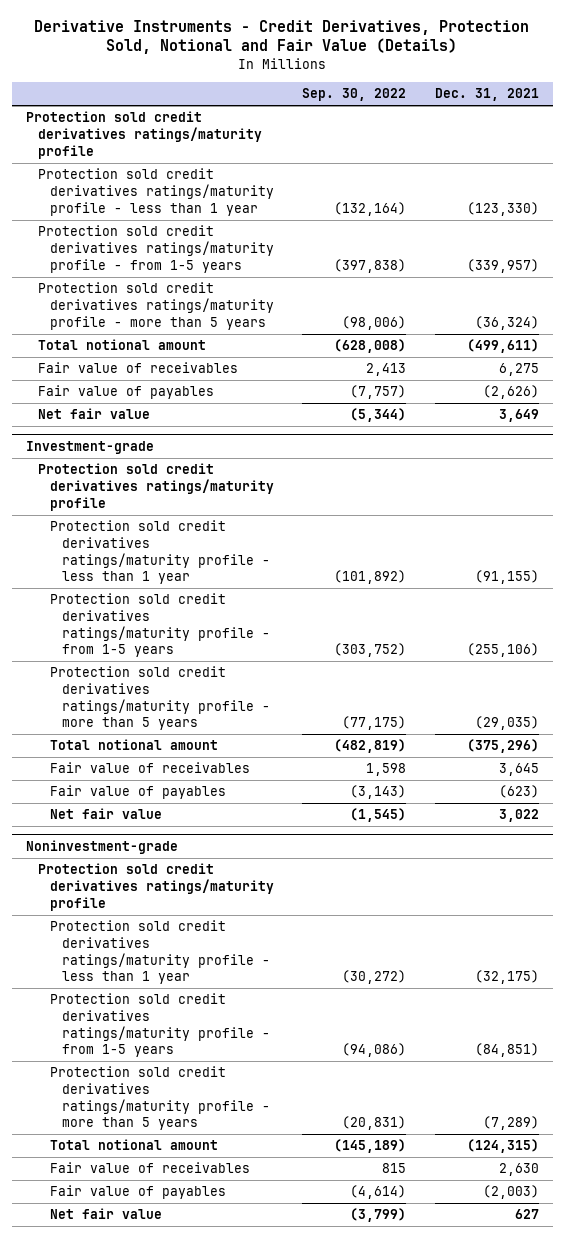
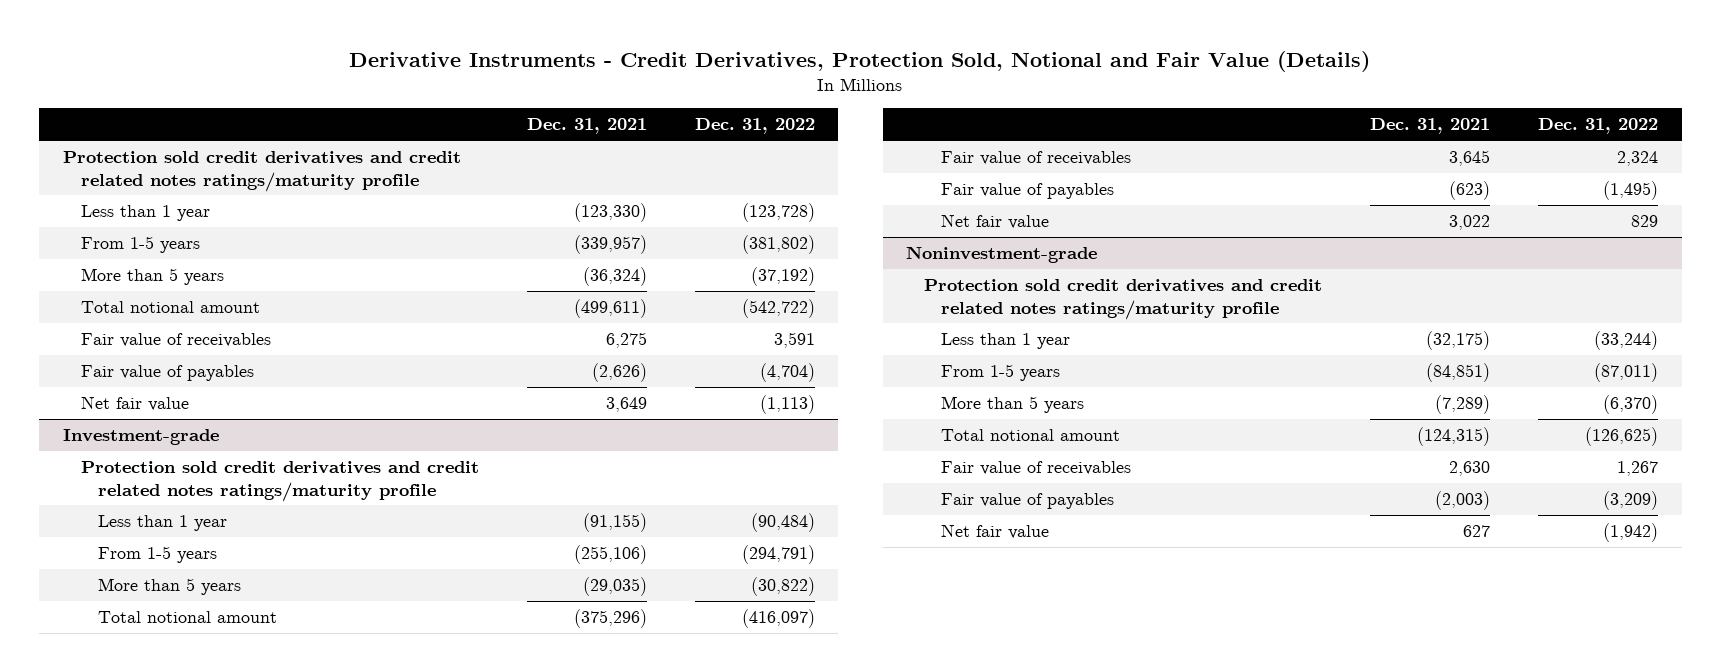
- | Sep. 30, 2022 | Dec. 31, 2021
+ | Dec. 31, 2021 | Dec. 31, 2022
- Protection sold credit derivatives ratings/maturity profile
- Protection sold credit derivatives ratings/maturity profile - less than 1 year | (132,164) | (123,330)
- Protection sold credit derivatives ratings/maturity profile - from 1-5 years | (397,838) | (339,957)
- Protection sold credit derivatives ratings/maturity profile - more than 5 years | (98,006) | (36,324)
+ Protection sold credit derivatives and credit related notes ratings/maturity profile
+ Less than 1 year | (123,330) | (123,728)
+ From 1-5 years | (339,957) | (381,802)
+ More than 5 years | (36,324) | (37,192)
@ Investment-grade
- Protection sold credit derivatives ratings/maturity profile
- Protection sold credit derivatives ratings/maturity profile - less than 1 year | (101,892) | (91,155)
- Protection sold credit derivatives ratings/maturity profile - from 1-5 years | (303,752) | (255,106)
- Protection sold credit derivatives ratings/maturity profile - more than 5 years | (77,175) | (29,035)
+ Protection sold credit derivatives and credit related notes ratings/maturity profile
+ Less than 1 year | (91,155) | (90,484)
+ From 1-5 years | (255,106) | (294,791)
+ More than 5 years | (29,035) | (30,822)
@ Noninvestment-grade
- Protection sold credit derivatives ratings/maturity profile
- Protection sold credit derivatives ratings/maturity profile - less than 1 year | (30,272) | (32,175)
- Protection sold credit derivatives ratings/maturity profile - from 1-5 years | (94,086) | (84,851)
- Protection sold credit derivatives ratings/maturity profile - more than 5 years | (20,831) | (7,289)
+ Protection sold credit derivatives and credit related notes ratings/maturity profile
+ Less than 1 year | (32,175) | (33,244)
+ From 1-5 years | (84,851) | (87,011)
+ More than 5 years | (7,289) | (6,370)

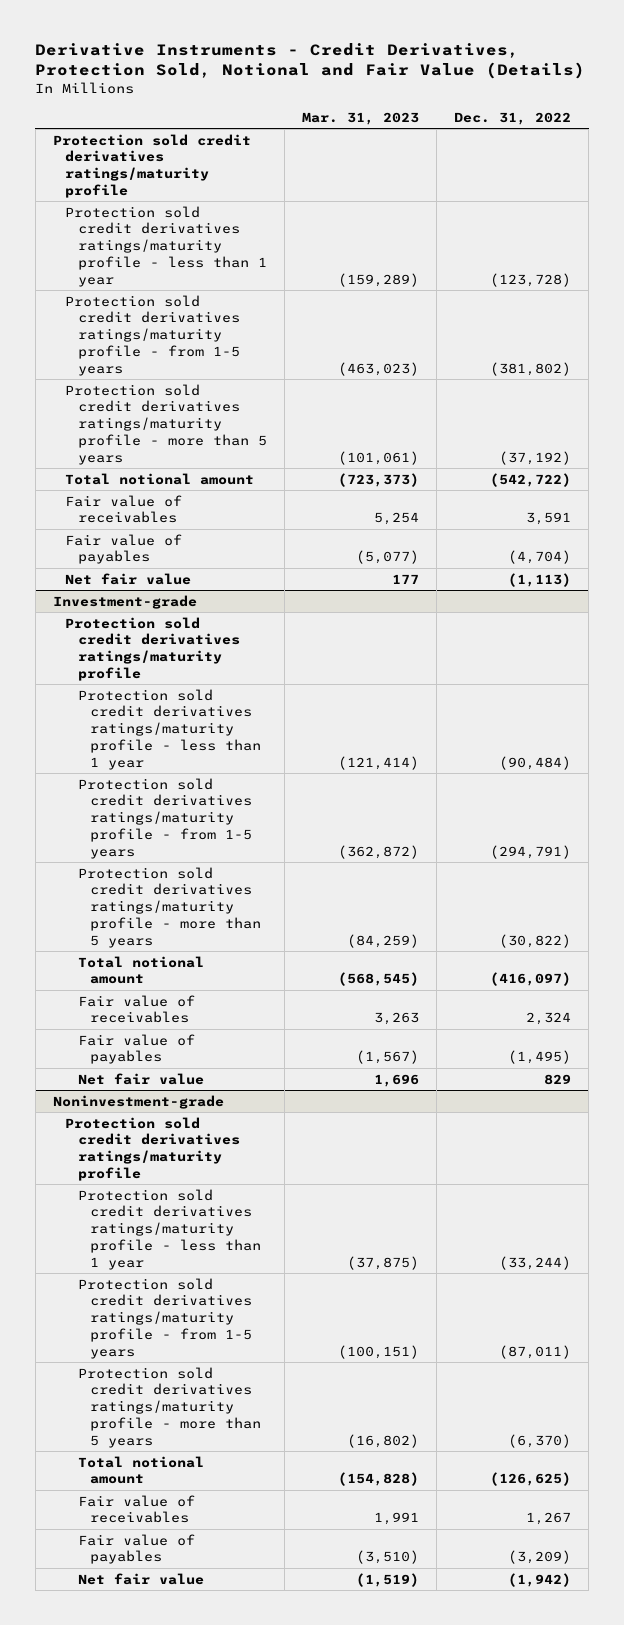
- | Dec. 31, 2021 | Dec. 31, 2022
+ | Mar. 31, 2023 | Dec. 31, 2022
- Protection sold credit derivatives and credit related notes ratings/maturity profile
- Less than 1 year | (123,330) | (123,728)
- From 1-5 years | (339,957) | (381,802)
- More than 5 years | (36,324) | (37,192)
+ Protection sold credit derivatives ratings/maturity profile
+ Protection sold credit derivatives ratings/maturity profile - less than 1 year | (159,289) | (123,728)
+ Protection sold credit derivatives ratings/maturity profile - from 1-5 years | (463,023) | (381,802)
+ Protection sold credit derivatives ratings/maturity profile - more than 5 years | (101,061) | (37,192)
@ Investment-grade
- Protection sold credit derivatives and credit related notes ratings/maturity profile
- Less than 1 year | (91,155) | (90,484)
- From 1-5 years | (255,106) | (294,791)
- More than 5 years | (29,035) | (30,822)
+ Protection sold credit derivatives ratings/maturity profile
+ Protection sold credit derivatives ratings/maturity profile - less than 1 year | (121,414) | (90,484)
+ Protection sold credit derivatives ratings/maturity profile - from 1-5 years | (362,872) | (294,791)
+ Protection sold credit derivatives ratings/maturity profile - more than 5 years | (84,259) | (30,822)
@ Noninvestment-grade
- Protection sold credit derivatives and credit related notes ratings/maturity profile
- Less than 1 year | (32,175) | (33,244)
- From 1-5 years | (84,851) | (87,011)
- More than 5 years | (7,289) | (6,370)
+ Protection sold credit derivatives ratings/maturity profile
+ Protection sold credit derivatives ratings/maturity profile - less than 1 year | (37,875) | (33,244)
+ Protection sold credit derivatives ratings/maturity profile - from 1-5 years | (100,151) | (87,011)
+ Protection sold credit derivatives ratings/maturity profile - more than 5 years | (16,802) | (6,370)

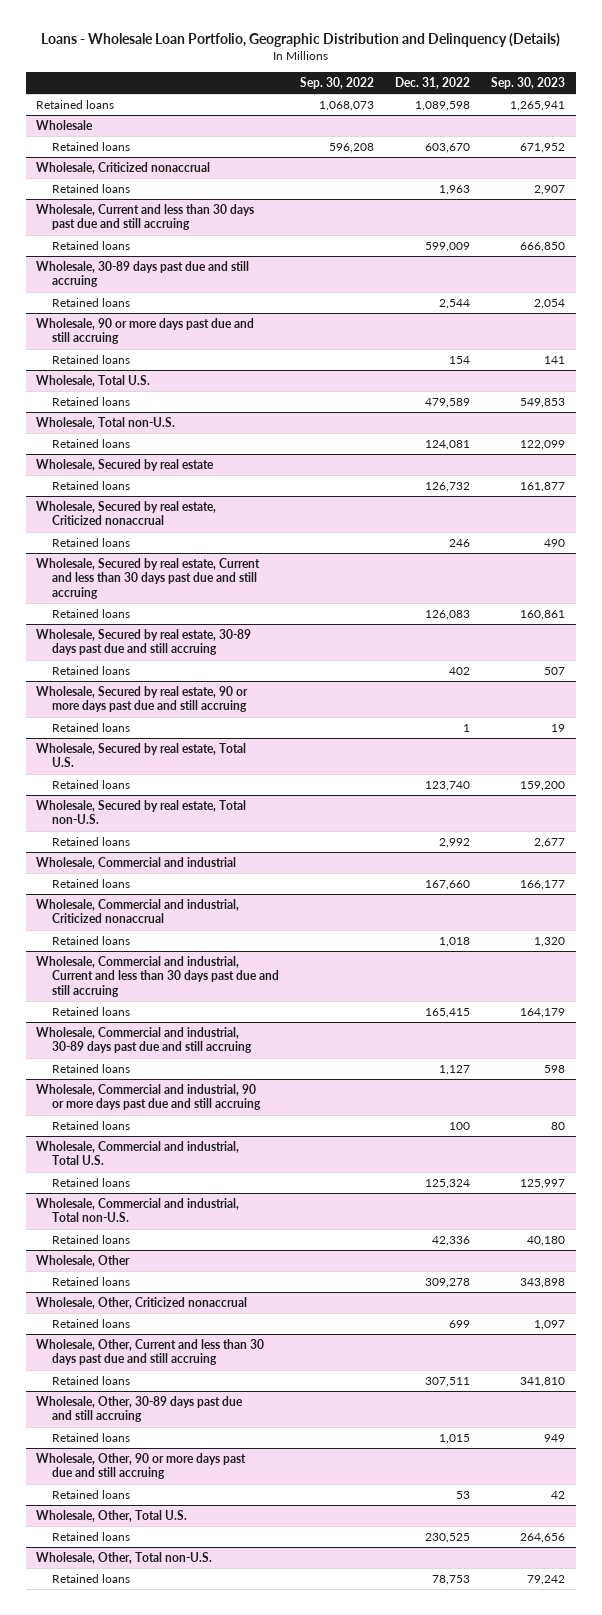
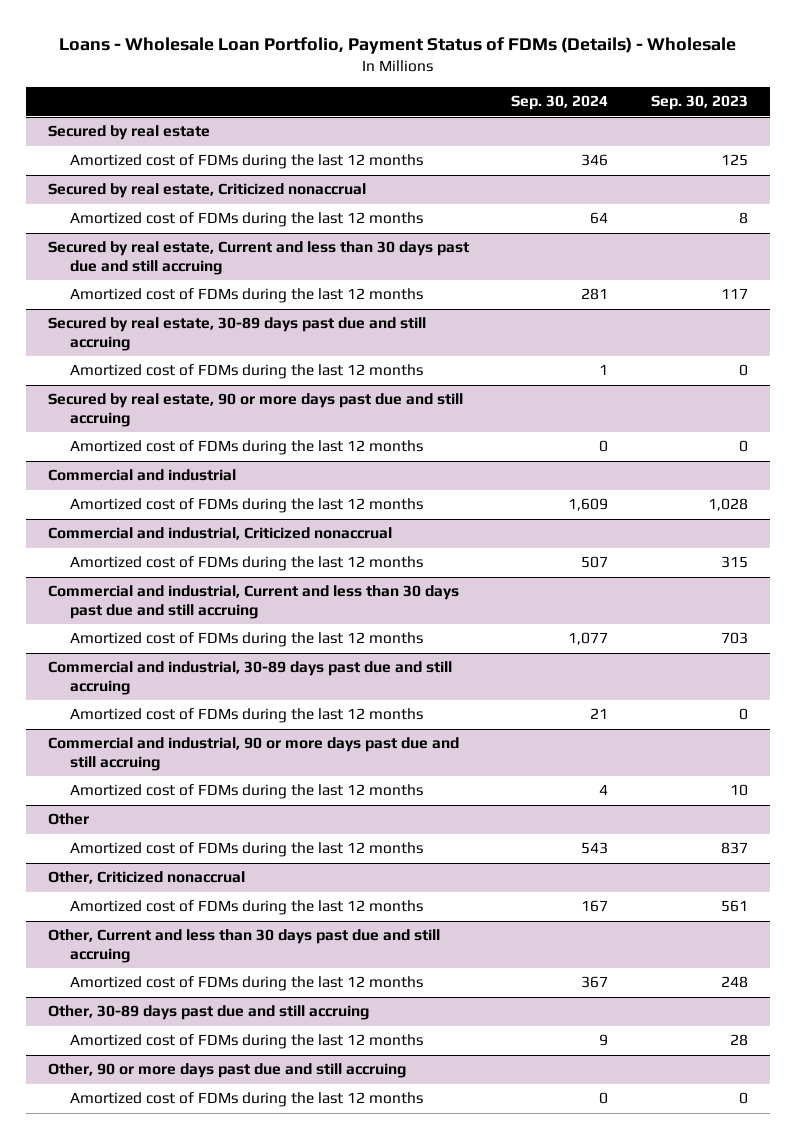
- Loans - Wholesale Loan Portfolio, Geographic Distribution and Delinquency (Details)
+ Loans - Wholesale Loan Portfolio, Payment Status of FDMs (Details) - Wholesale
- | Sep. 30, 2022 | Dec. 31, 2022 | Sep. 30, 2023
+ | Sep. 30, 2024 | Sep. 30, 2023
- Retained loans | 1,068,073 | 1,089,598 | 1,265,941
- Wholesale
- Retained loans | 596,208 | 603,670 | 671,952
- Wholesale, Criticized nonaccrual
- Retained loans | | 1,963 | 2,907
- Wholesale, Current and less than 30 days past due and still accruing
- Retained loans | | 599,009 | 666,850
- Wholesale, 30-89 days past due and still accruing
- Retained loans | | 2,544 | 2,054
- Wholesale, 90 or more days past due and still accruing
- Retained loans | | 154 | 141
- Wholesale, Total U.S.
- Retained loans | | 479,589 | 549,853
- Wholesale, Total non-U.S.
- Retained loans | | 124,081 | 122,099
- Wholesale, Secured by real estate
- Retained loans | | 126,732 | 161,877
- Wholesale, Secured by real estate, Criticized nonaccrual
- Retained loans | | 246 | 490
- Wholesale, Secured by real estate, Current and less than 30 days past due and still accruing
- Retained loans | | 126,083 | 160,861
- Wholesale, Secured by real estate, 30-89 days past due and still accruing
- Retained loans | | 402 | 507
- Wholesale, Secured by real estate, 90 or more days past due and still accruing
- Retained loans | | 1 | 19
- Wholesale, Secured by real estate, Total U.S.
- Retained loans | | 123,740 | 159,200
- Wholesale, Secured by real estate, Total non-U.S.
- Retained loans | | 2,992 | 2,677
- Wholesale, Commercial and industrial
- Retained loans | | 167,660 | 166,177
- Wholesale, Commercial and industrial, Criticized nonaccrual
- Retained loans | | 1,018 | 1,320
- Wholesale, Commercial and industrial, Current and less than 30 days past due and still accruing
- Retained loans | | 165,415 | 164,179
- Wholesale, Commercial and industrial, 30-89 days past due and still accruing
- Retained loans | | 1,127 | 598
- Wholesale, Commercial and industrial, 90 or more days past due and still accruing
- Retained loans | | 100 | 80
- Wholesale, Commercial and industrial, Total U.S.
- Retained loans | | 125,324 | 125,997
- Wholesale, Commercial and industrial, Total non-U.S.
- Retained loans | | 42,336 | 40,180
- Wholesale, Other
- Retained loans | | 309,278 | 343,898
- Wholesale, Other, Criticized nonaccrual
- Retained loans | | 699 | 1,097
- Wholesale, Other, Current and less than 30 days past due and still accruing
- Retained loans | | 307,511 | 341,810
- Wholesale, Other, 30-89 days past due and still accruing
- Retained loans | | 1,015 | 949
- Wholesale, Other, 90 or more days past due and still accruing
- Retained loans | | 53 | 42
- Wholesale, Other, Total U.S.
- Retained loans | | 230,525 | 264,656
- Wholesale, Other, Total non-U.S.
- Retained loans | | 78,753 | 79,242
+ Secured by real estate
+ Amortized cost of FDMs during the last 12 months | 346 | 125
+ Secured by real estate, Criticized nonaccrual
+ Amortized cost of FDMs during the last 12 months | 64 | 8
+ Secured by real estate, Current and less than 30 days past due and still accruing
+ Amortized cost of FDMs during the last 12 months | 281 | 117
+ Secured by real estate, 30-89 days past due and still accruing
+ Amortized cost of FDMs during the last 12 months | 1 | 0
+ Secured by real estate, 90 or more days past due and still accruing
+ Amortized cost of FDMs during the last 12 months | 0 | 0
+ Commercial and industrial
+ Amortized cost of FDMs during the last 12 months | 1,609 | 1,028
+ Commercial and industrial, Criticized nonaccrual
+ Amortized cost of FDMs during the last 12 months | 507 | 315
+ Commercial and industrial, Current and less than 30 days past due and still accruing
+ Amortized cost of FDMs during the last 12 months | 1,077 | 703
+ Commercial and industrial, 30-89 days past due and still accruing
+ Amortized cost of FDMs during the last 12 months | 21 | 0
+ Commercial and industrial, 90 or more days past due and still accruing
+ Amortized cost of FDMs during the last 12 months | 4 | 10
+ Other
+ Amortized cost of FDMs during the last 12 months | 543 | 837
+ Other, Criticized nonaccrual
+ Amortized cost of FDMs during the last 12 months | 167 | 561
+ Other, Current and less than 30 days past due and still accruing
+ Amortized cost of FDMs during the last 12 months | 367 | 248
+ Other, 30-89 days past due and still accruing
+ Amortized cost of FDMs during the last 12 months | 9 | 28
+ Other, 90 or more days past due and still accruing
+ Amortized cost of FDMs during the last 12 months | 0 | 0

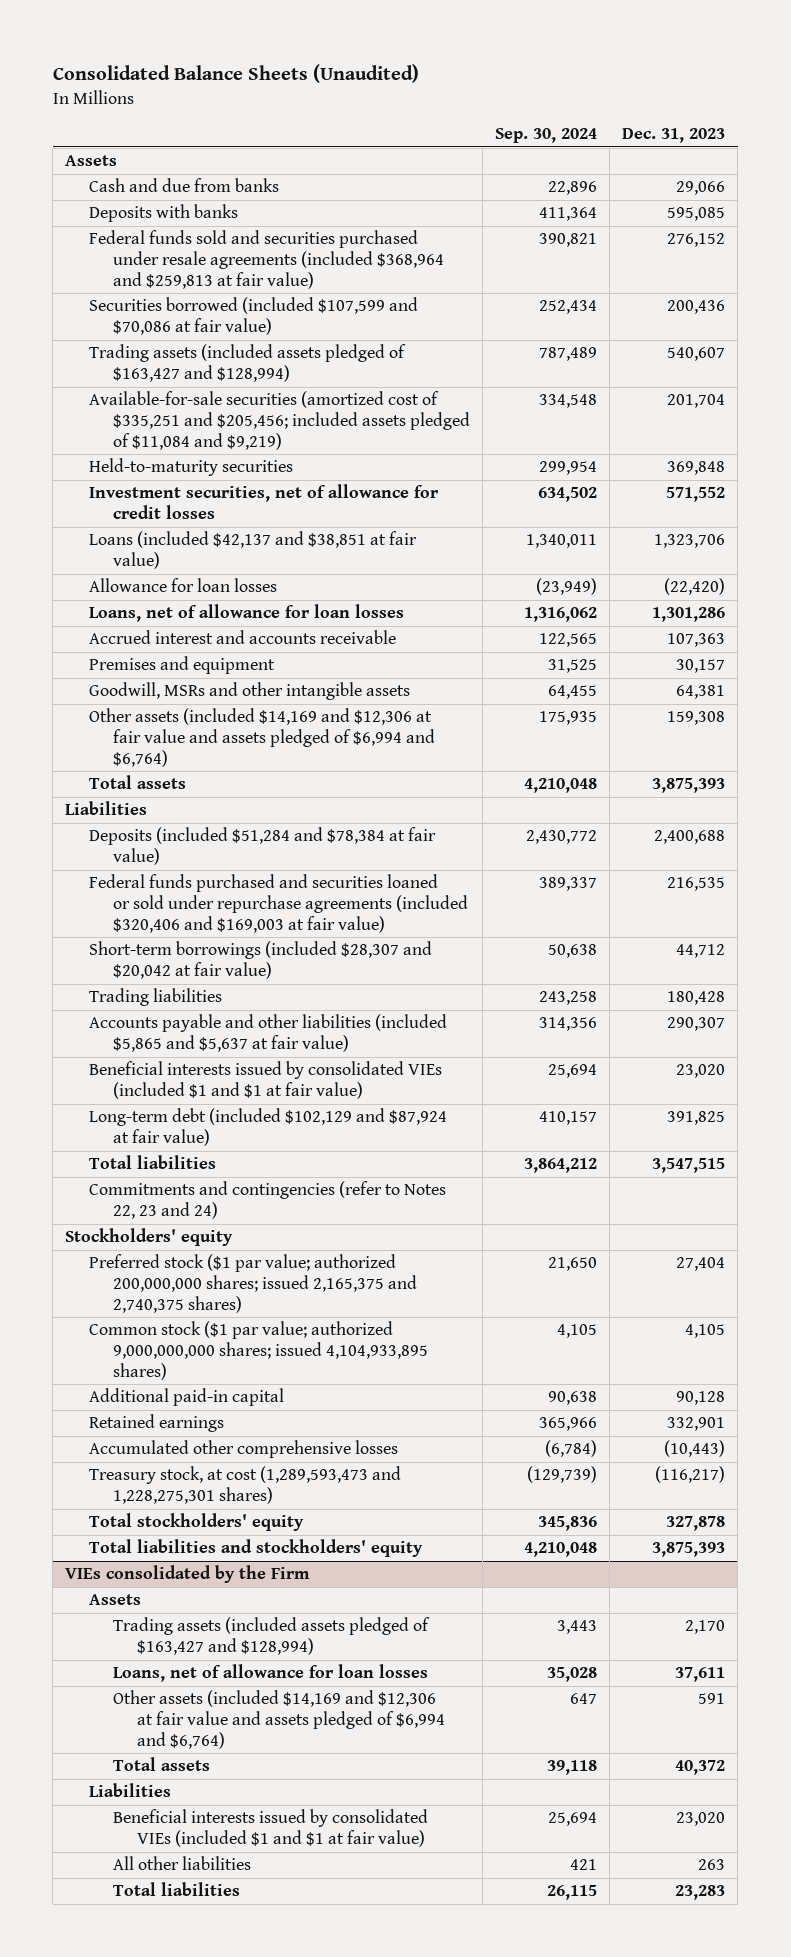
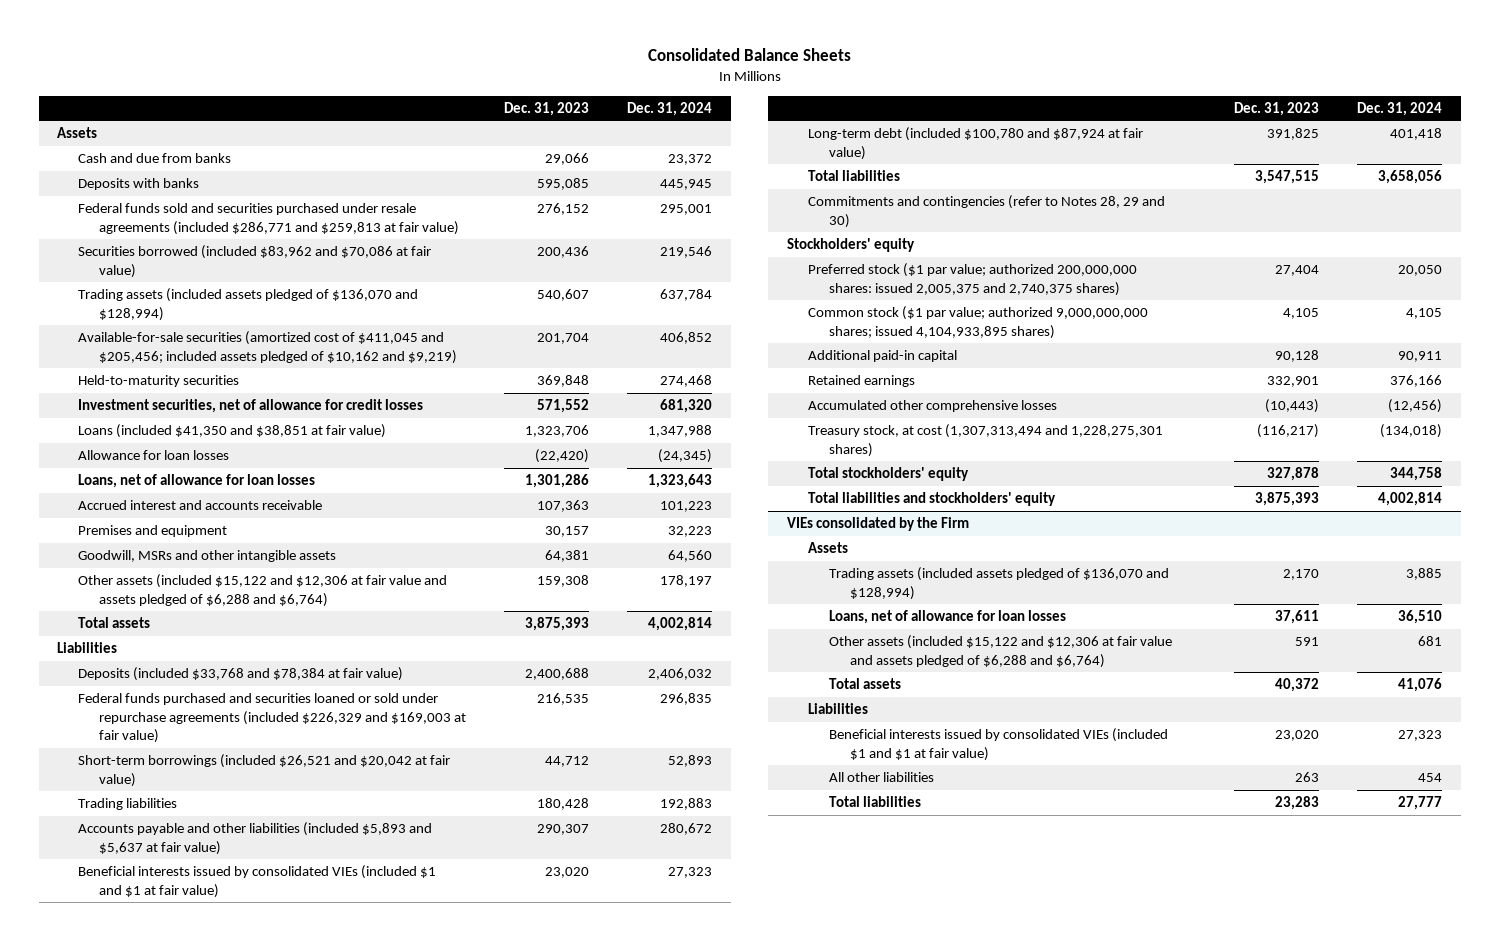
- Consolidated Balance Sheets (Unaudited)
+ Consolidated Balance Sheets
- | Sep. 30, 2024 | Dec. 31, 2023
+ | Dec. 31, 2023 | Dec. 31, 2024
- Federal funds sold and securities purchased under resale agreements (included $368,964 and $259,813 at fair value) | 390,821 | 276,152
- Securities borrowed (included $107,599 and $70,086 at fair value) | 252,434 | 200,436
- Trading assets (included assets pledged of $163,427 and $128,994) | 787,489 | 540,607
- Available-for-sale securities (amortized cost of $335,251 and $205,456; included assets pledged of $11,084 and $9,219) | 334,548 | 201,704
+ Federal funds sold and securities purchased under resale agreements (included $286,771 and $259,813 at fair value) | 276,152 | 295,001
+ Securities borrowed (included $83,962 and $70,086 at fair value) | 200,436 | 219,546
+ Trading assets (included assets pledged of $136,070 and $128,994) | 540,607 | 637,784
+ Available-for-sale securities (amortized cost of $411,045 and $205,456; included assets pledged of $10,162 and $9,219) | 201,704 | 406,852
- Loans (included $42,137 and $38,851 at fair value) | 1,340,011 | 1,323,706
+ Loans (included $41,350 and $38,851 at fair value) | 1,323,706 | 1,347,988
- Other assets (included $14,169 and $12,306 at fair value and assets pledged of $6,994 and $6,764) | 175,935 | 159,308
+ Other assets (included $15,122 and $12,306 at fair value and assets pledged of $6,288 and $6,764) | 159,308 | 178,197
- Deposits (included $51,284 and $78,384 at fair value) | 2,430,772 | 2,400,688
- Federal funds purchased and securities loaned or sold under repurchase agreements (included $320,406 and $169,003 at fair value) | 389,337 | 216,535
- Short-term borrowings (included $28,307 and $20,042 at fair value) | 50,638 | 44,712
+ Deposits (included $33,768 and $78,384 at fair value) | 2,400,688 | 2,406,032
+ Federal funds purchased and securities loaned or sold under repurchase agreements (included $226,329 and $169,003 at fair value) | 216,535 | 296,835
+ Short-term borrowings (included $26,521 and $20,042 at fair value) | 44,712 | 52,893
- Accounts payable and other liabilities (included $5,865 and $5,637 at fair value) | 314,356 | 290,307
+ Accounts payable and other liabilities (included $5,893 and $5,637 at fair value) | 290,307 | 280,672
- Long-term debt (included $102,129 and $87,924 at fair value) | 410,157 | 391,825
+ Long-term debt (included $100,780 and $87,924 at fair value) | 391,825 | 401,418
- Commitments and contingencies (refer to Notes 22, 23 and 24)
+ Commitments and contingencies (refer to Notes 28, 29 and 30)
- Preferred stock ($1 par value; authorized 200,000,000 shares; issued 2,165,375 and 2,740,375 shares) | 21,650 | 27,404
+ Preferred stock ($1 par value; authorized 200,000,000 shares: issued 2,005,375 and 2,740,375 shares) | 27,404 | 20,050
- Treasury stock, at cost (1,289,593,473 and 1,228,275,301 shares) | (129,739) | (116,217)
+ Treasury stock, at cost (1,307,313,494 and 1,228,275,301 shares) | (116,217) | (134,018)
@ VIEs consolidated by the Firm
- Trading assets (included assets pledged of $163,427 and $128,994) | 3,443 | 2,170
+ Trading assets (included assets pledged of $136,070 and $128,994) | 2,170 | 3,885
- Other assets (included $14,169 and $12,306 at fair value and assets pledged of $6,994 and $6,764) | 647 | 591
+ Other assets (included $15,122 and $12,306 at fair value and assets pledged of $6,288 and $6,764) | 591 | 681

